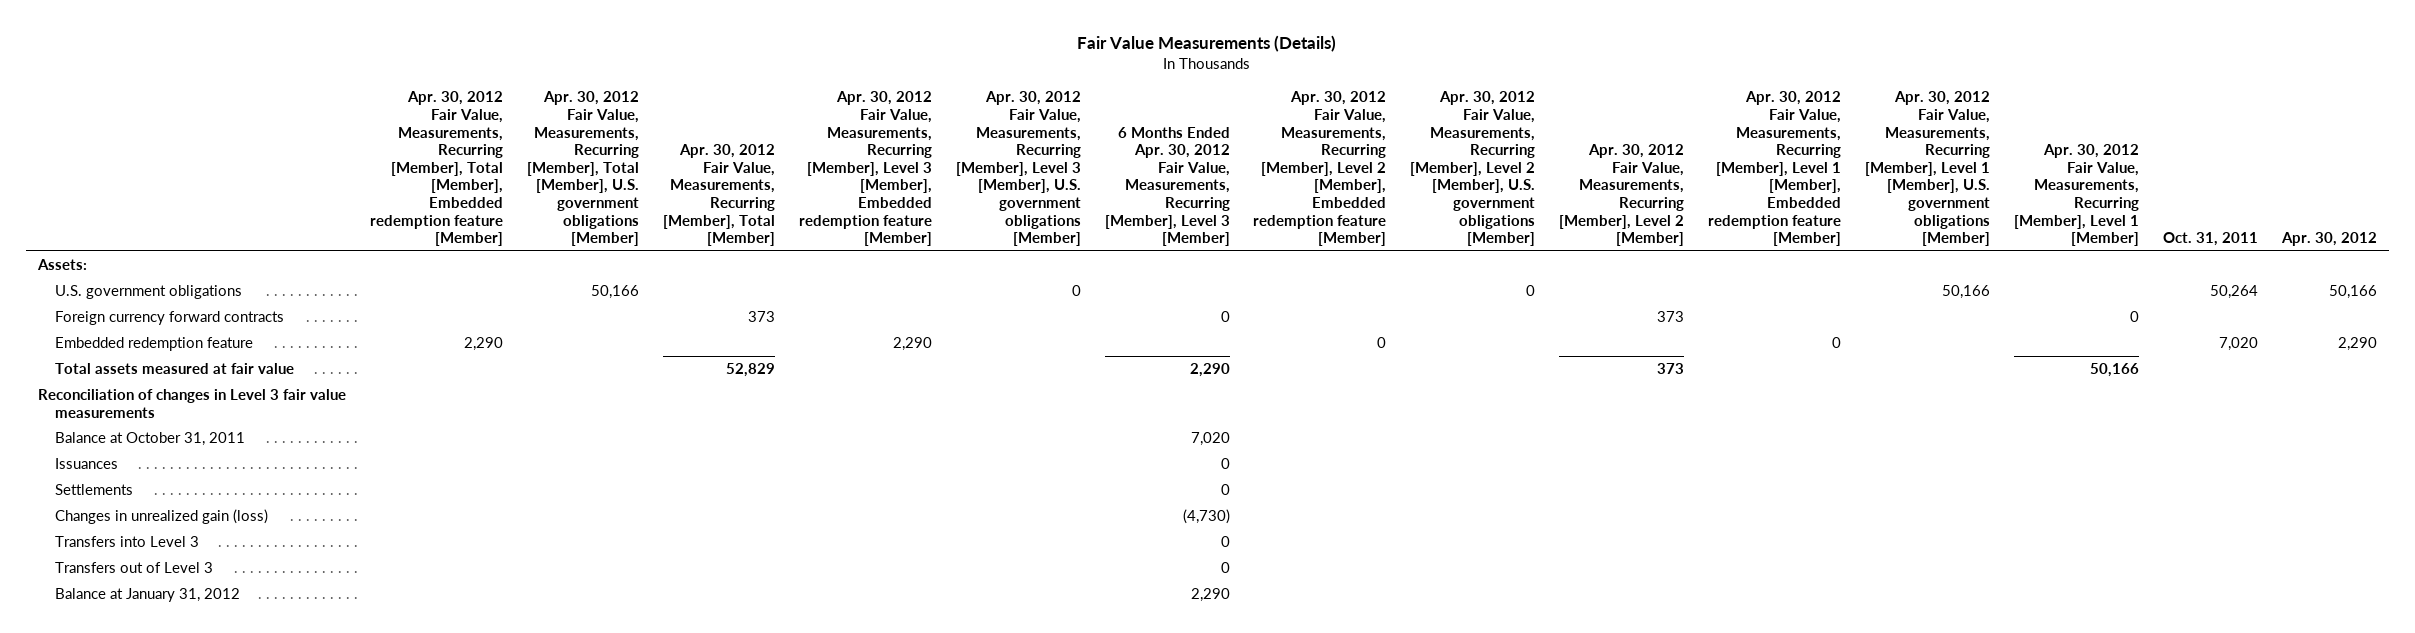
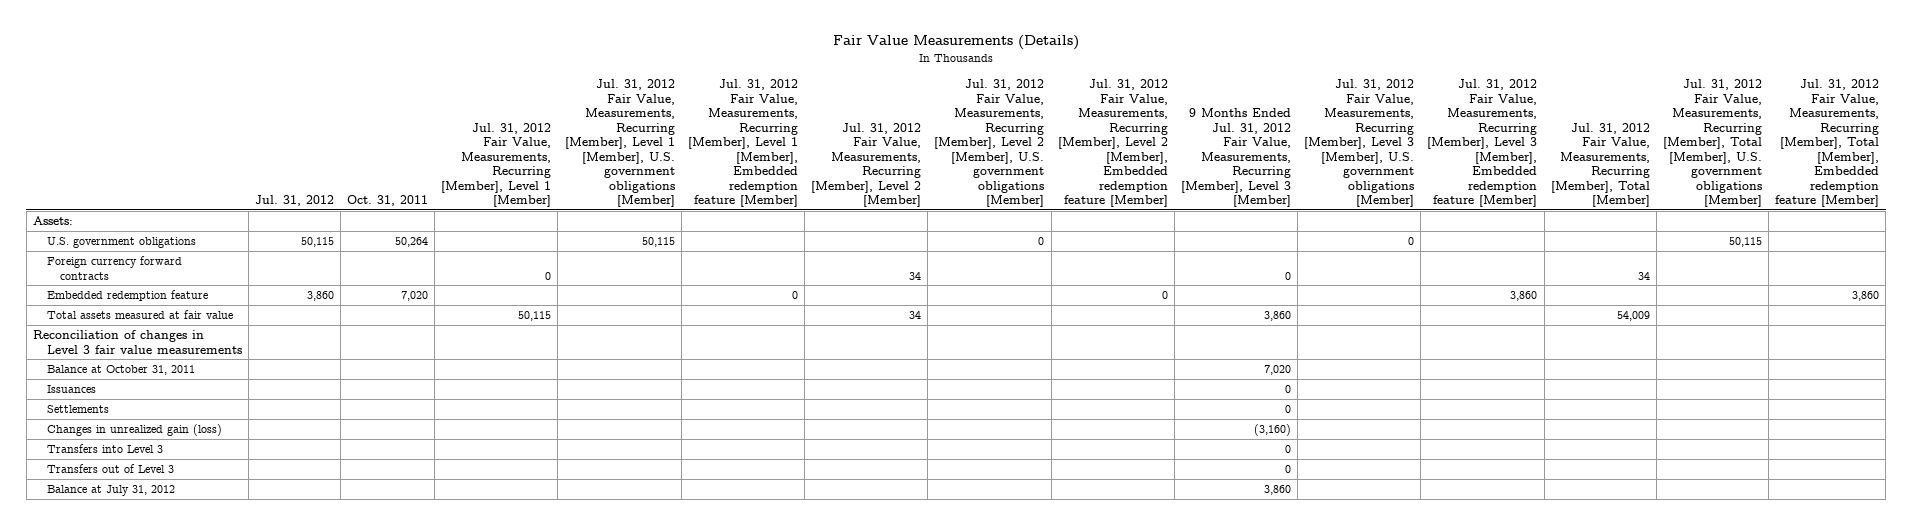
- | Apr. 30, 2012 Fair Value, Measurements, Recurring [Member], Total [Member], Embedded redemption feature [Member] | Apr. 30, 2012 Fair Value, Measurements, Recurring [Member], Total [Member], U.S. government obligations [Member] | Apr. 30, 2012 Fair Value, Measurements, Recurring [Member], Total [Member] | Apr. 30, 2012 Fair Value, Measurements, Recurring [Member], Level 3 [Member], Embedded redemption feature [Member] | Apr. 30, 2012 Fair Value, Measurements, Recurring [Member], Level 3 [Member], U.S. government obligations [Member] | 6 Months Ended Apr. 30, 2012 Fair Value, Measurements, Recurring [Member], Level 3 [Member] | Apr. 30, 2012 Fair Value, Measurements, Recurring [Member], Level 2 [Member], Embedded redemption feature [Member] | Apr. 30, 2012 Fair Value, Measurements, Recurring [Member], Level 2 [Member], U.S. government obligations [Member] | Apr. 30, 2012 Fair Value, Measurements, Recurring [Member], Level 2 [Member] | Apr. 30, 2012 Fair Value, Measurements, Recurring [Member], Level 1 [Member], Embedded redemption feature [Member] | Apr. 30, 2012 Fair Value, Measurements, Recurring [Member], Level 1 [Member], U.S. government obligations [Member] | Apr. 30, 2012 Fair Value, Measurements, Recurring [Member], Level 1 [Member] | Oct. 31, 2011 | Apr. 30, 2012
+ | Jul. 31, 2012 | Oct. 31, 2011 | Jul. 31, 2012 Fair Value, Measurements, Recurring [Member], Level 1 [Member] | Jul. 31, 2012 Fair Value, Measurements, Recurring [Member], Level 1 [Member], U.S. government obligations [Member] | Jul. 31, 2012 Fair Value, Measurements, Recurring [Member], Level 1 [Member], Embedded redemption feature [Member] | Jul. 31, 2012 Fair Value, Measurements, Recurring [Member], Level 2 [Member] | Jul. 31, 2012 Fair Value, Measurements, Recurring [Member], Level 2 [Member], U.S. government obligations [Member] | Jul. 31, 2012 Fair Value, Measurements, Recurring [Member], Level 2 [Member], Embedded redemption feature [Member] | 9 Months Ended Jul. 31, 2012 Fair Value, Measurements, Recurring [Member], Level 3 [Member] | Jul. 31, 2012 Fair Value, Measurements, Recurring [Member], Level 3 [Member], U.S. government obligations [Member] | Jul. 31, 2012 Fair Value, Measurements, Recurring [Member], Level 3 [Member], Embedded redemption feature [Member] | Jul. 31, 2012 Fair Value, Measurements, Recurring [Member], Total [Member] | Jul. 31, 2012 Fair Value, Measurements, Recurring [Member], Total [Member], U.S. government obligations [Member] | Jul. 31, 2012 Fair Value, Measurements, Recurring [Member], Total [Member], Embedded redemption feature [Member]
- Balance at January 31, 2012 | | | | | | 2,290 | | | | | | | |
+ Balance at July 31, 2012 | | | | | | | | | 3,860 | | | | |

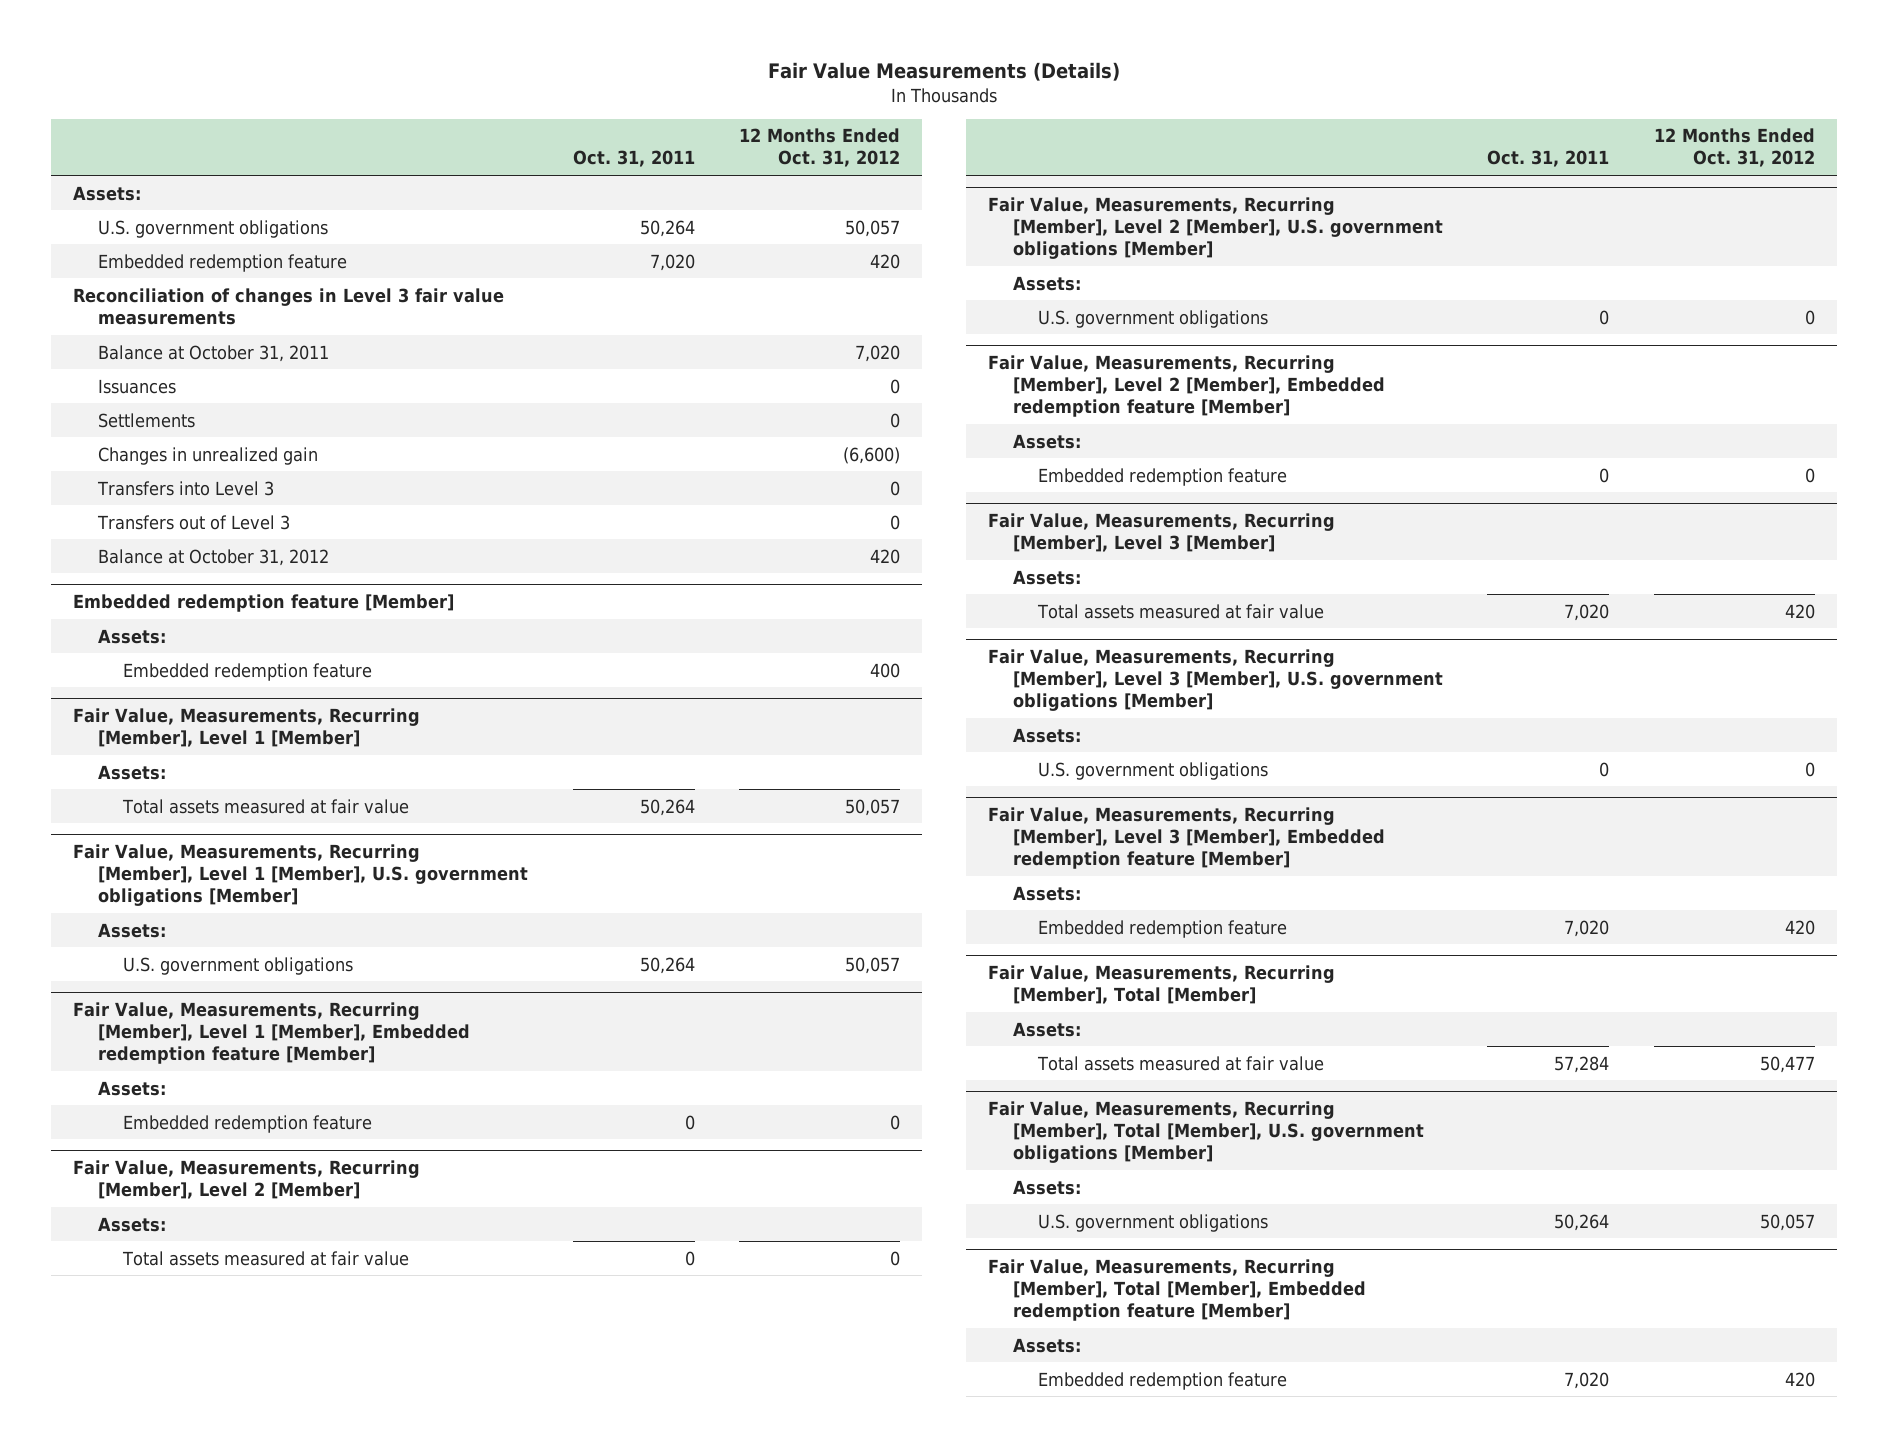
- | Jul. 31, 2012 | Oct. 31, 2011 | Jul. 31, 2012 Fair Value, Measurements, Recurring [Member], Level 1 [Member] | Jul. 31, 2012 Fair Value, Measurements, Recurring [Member], Level 1 [Member], U.S. government obligations [Member] | Jul. 31, 2012 Fair Value, Measurements, Recurring [Member], Level 1 [Member], Embedded redemption feature [Member] | Jul. 31, 2012 Fair Value, Measurements, Recurring [Member], Level 2 [Member] | Jul. 31, 2012 Fair Value, Measurements, Recurring [Member], Level 2 [Member], U.S. government obligations [Member] | Jul. 31, 2012 Fair Value, Measurements, Recurring [Member], Level 2 [Member], Embedded redemption feature [Member] | 9 Months Ended Jul. 31, 2012 Fair Value, Measurements, Recurring [Member], Level 3 [Member] | Jul. 31, 2012 Fair Value, Measurements, Recurring [Member], Level 3 [Member], U.S. government obligations [Member] | Jul. 31, 2012 Fair Value, Measurements, Recurring [Member], Level 3 [Member], Embedded redemption feature [Member] | Jul. 31, 2012 Fair Value, Measurements, Recurring [Member], Total [Member] | Jul. 31, 2012 Fair Value, Measurements, Recurring [Member], Total [Member], U.S. government obligations [Member] | Jul. 31, 2012 Fair Value, Measurements, Recurring [Member], Total [Member], Embedded redemption feature [Member]
+ | Oct. 31, 2011 | 12 Months Ended Oct. 31, 2012
- Foreign currency forward contracts | | | 0 | | | 34 | | | 0 | | | 34 | |
- Total assets measured at fair value | | | 50,115 | | | 34 | | | 3,860 | | | 54,009 | |
- Changes in unrealized gain (loss) | | | | | | | | | (3,160) | | | | |
+ Changes in unrealized gain | | (6,600)
- Balance at July 31, 2012 | | | | | | | | | 3,860 | | | | |
+ Balance at October 31, 2012 | | 420
+ Embedded redemption feature [Member]
+ Assets:
+ Embedded redemption feature | | 400
+ Fair Value, Measurements, Recurring [Member], Level 1 [Member]
+ Assets:
+ Total assets measured at fair value | 50,264 | 50,057
+ Fair Value, Measurements, Recurring [Member], Level 1 [Member], U.S. government obligations [Member]
+ Assets:
+ U.S. government obligations | 50,264 | 50,057
+ Fair Value, Measurements, Recurring [Member], Level 1 [Member], Embedded redemption feature [Member]
+ Assets:
+ Embedded redemption feature | 0 | 0
+ Fair Value, Measurements, Recurring [Member], Level 2 [Member]
+ Assets:
+ Total assets measured at fair value | 0 | 0
+ Fair Value, Measurements, Recurring [Member], Level 2 [Member], U.S. government obligations [Member]
+ Assets:
+ U.S. government obligations | 0 | 0
+ Fair Value, Measurements, Recurring [Member], Level 2 [Member], Embedded redemption feature [Member]
+ Assets:
+ Embedded redemption feature | 0 | 0
+ Fair Value, Measurements, Recurring [Member], Level 3 [Member]
+ Assets:
+ Total assets measured at fair value | 7,020 | 420
+ Fair Value, Measurements, Recurring [Member], Level 3 [Member], U.S. government obligations [Member]
+ Assets:
+ U.S. government obligations | 0 | 0
+ Fair Value, Measurements, Recurring [Member], Level 3 [Member], Embedded redemption feature [Member]
+ Assets:
+ Embedded redemption feature | 7,020 | 420
+ Fair Value, Measurements, Recurring [Member], Total [Member]
+ Assets:
+ Total assets measured at fair value | 57,284 | 50,477
+ Fair Value, Measurements, Recurring [Member], Total [Member], U.S. government obligations [Member]
+ Assets:
+ U.S. government obligations | 50,264 | 50,057
+ Fair Value, Measurements, Recurring [Member], Total [Member], Embedded redemption feature [Member]
+ Assets:
+ Embedded redemption feature | 7,020 | 420

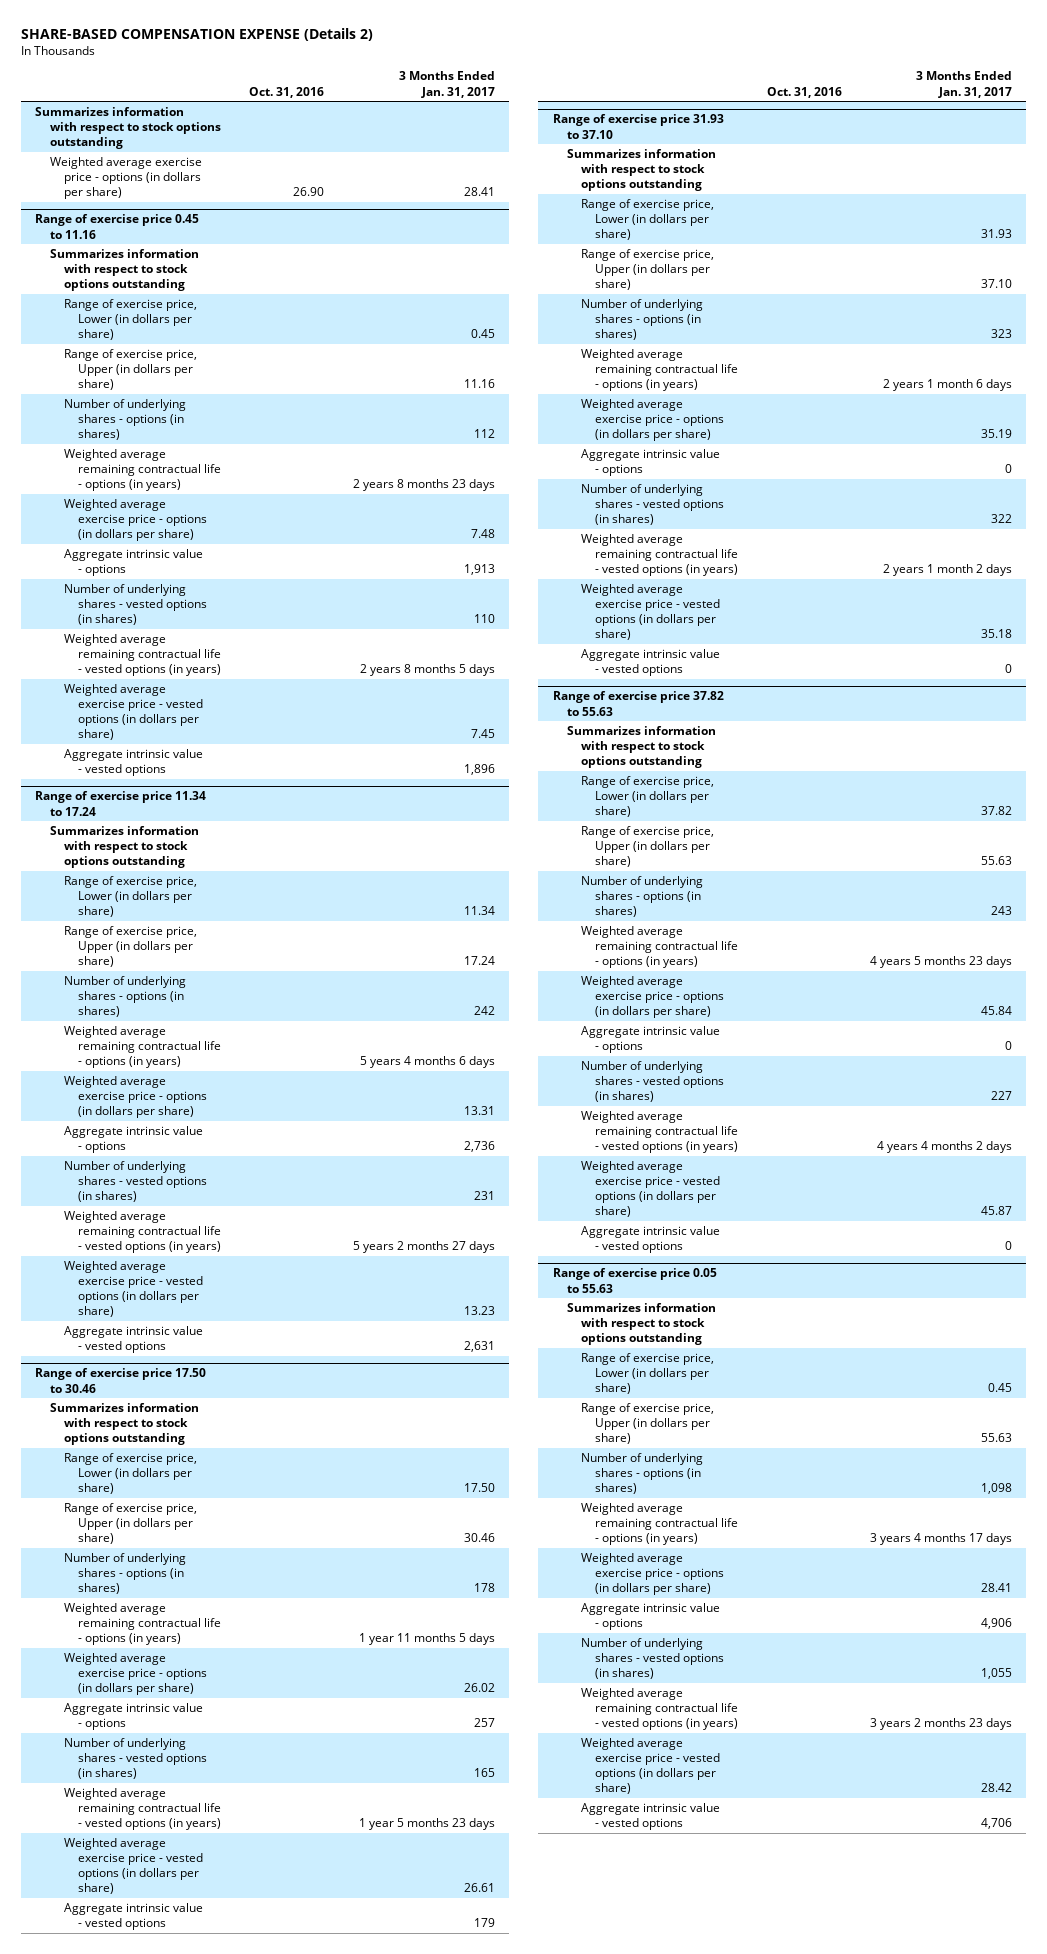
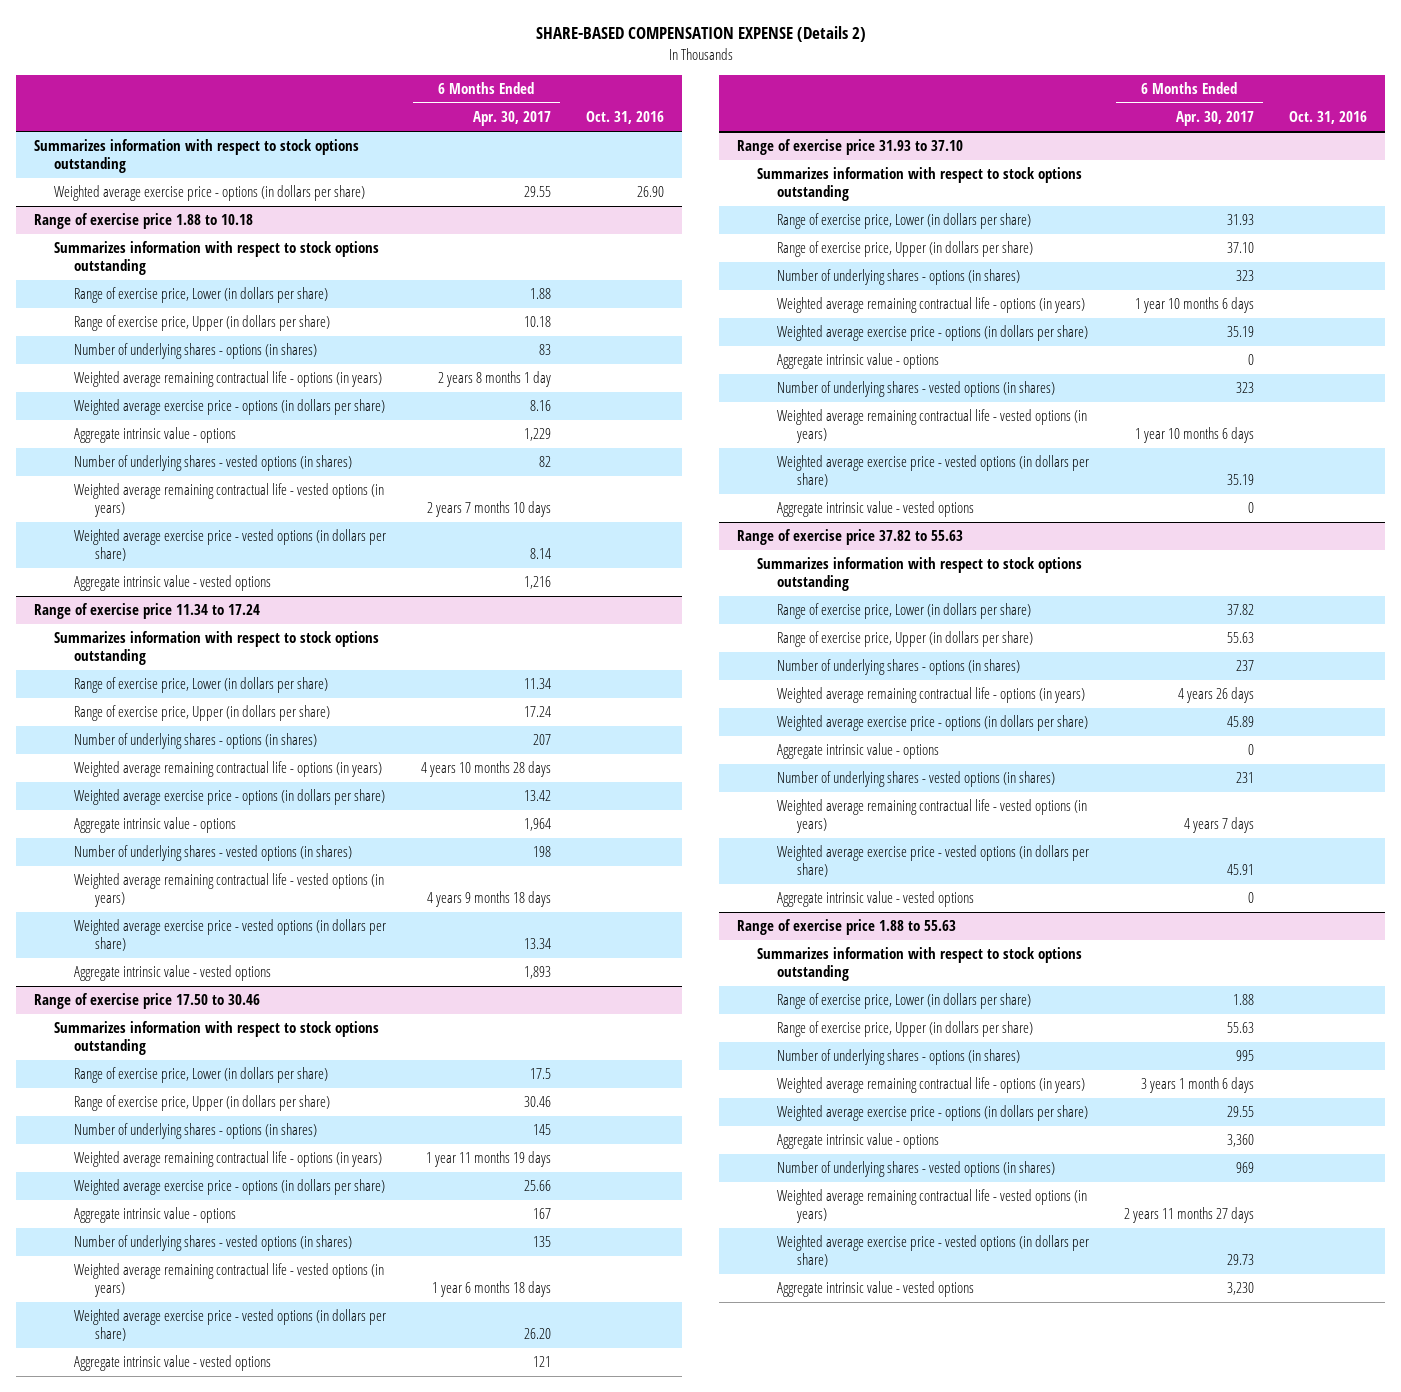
- | Oct. 31, 2016 | 3 Months Ended Jan. 31, 2017
+ | 6 Months Ended Apr. 30, 2017 | Oct. 31, 2016
- Range of exercise price 0.45 to 11.16
+ Range of exercise price 1.88 to 10.18
- Range of exercise price 0.05 to 55.63
+ Range of exercise price 1.88 to 55.63

